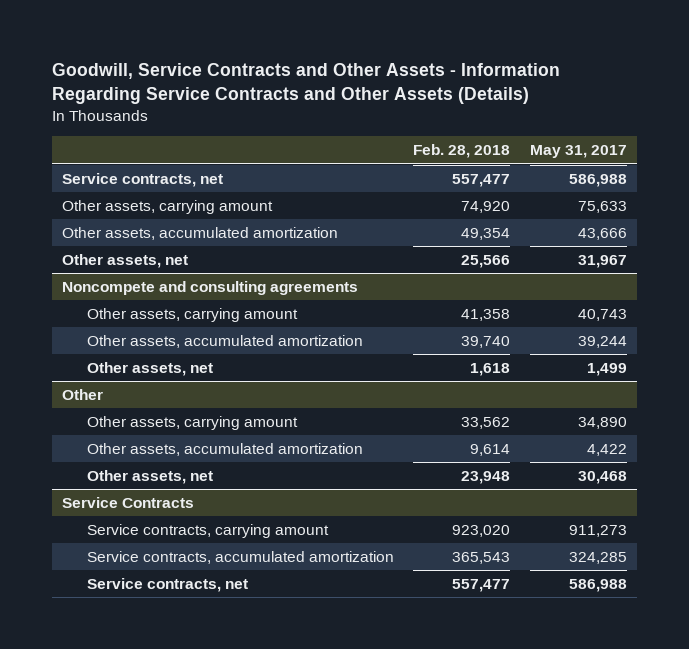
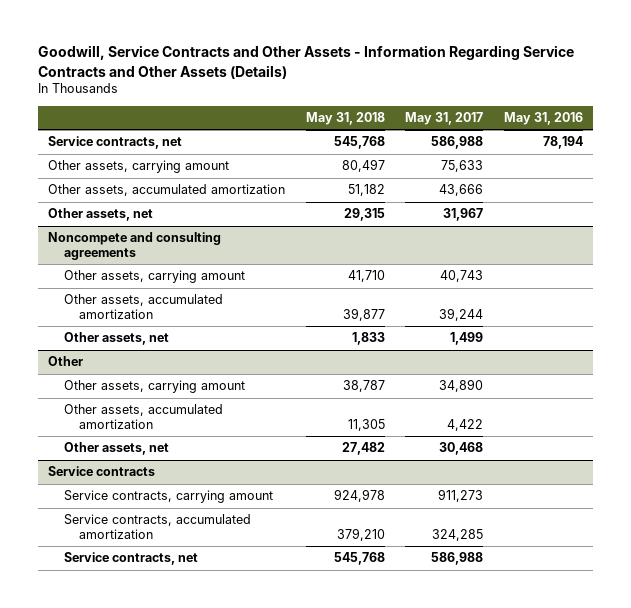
- | Feb. 28, 2018 | May 31, 2017
+ | May 31, 2018 | May 31, 2017 | May 31, 2016
- Service Contracts
+ Service contracts

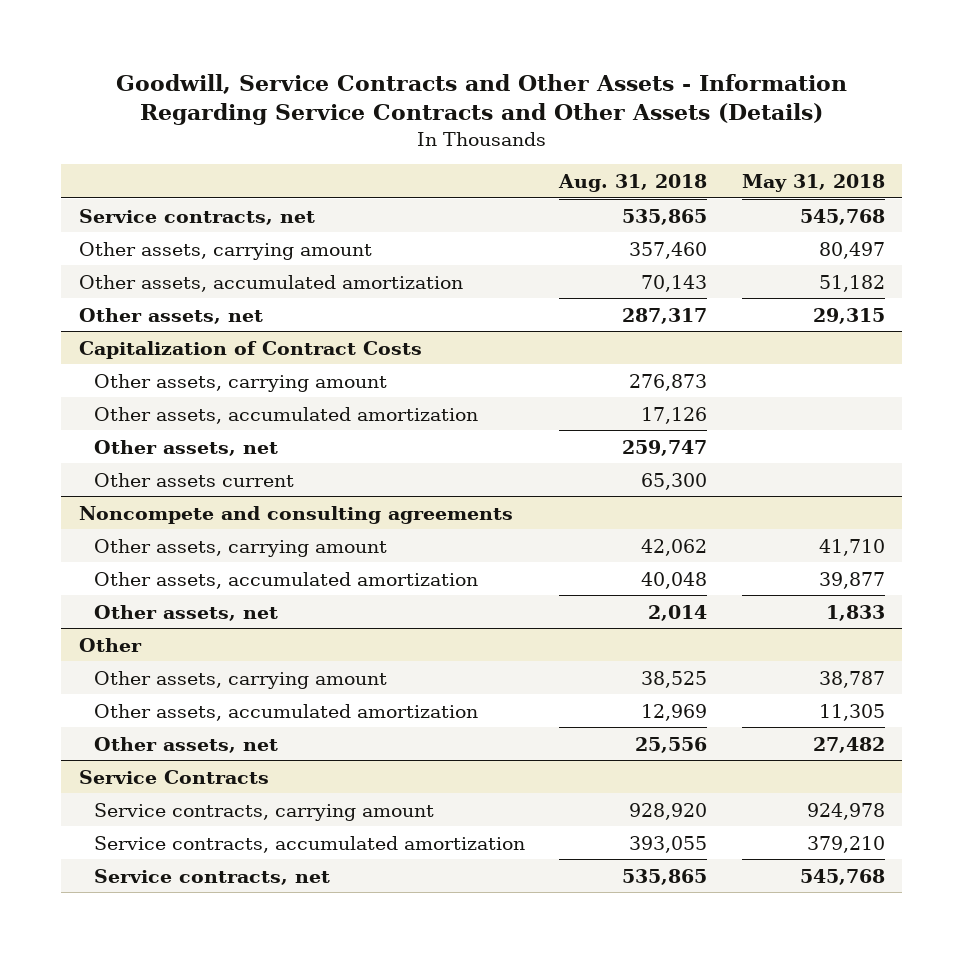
- | May 31, 2018 | May 31, 2017 | May 31, 2016
+ | Aug. 31, 2018 | May 31, 2018
+ Capitalization of Contract Costs
+ Other assets, carrying amount | 276,873 |
+ Other assets, accumulated amortization | 17,126 |
+ Other assets, net | 259,747 |
+ Other assets current | 65,300 |
- Service contracts
+ Service Contracts

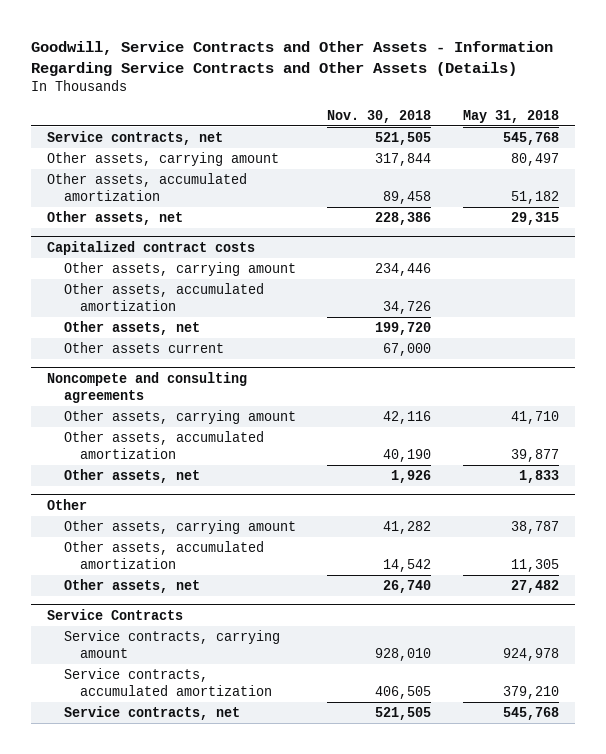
- | Aug. 31, 2018 | May 31, 2018
+ | Nov. 30, 2018 | May 31, 2018
- Capitalization of Contract Costs
+ Capitalized contract costs

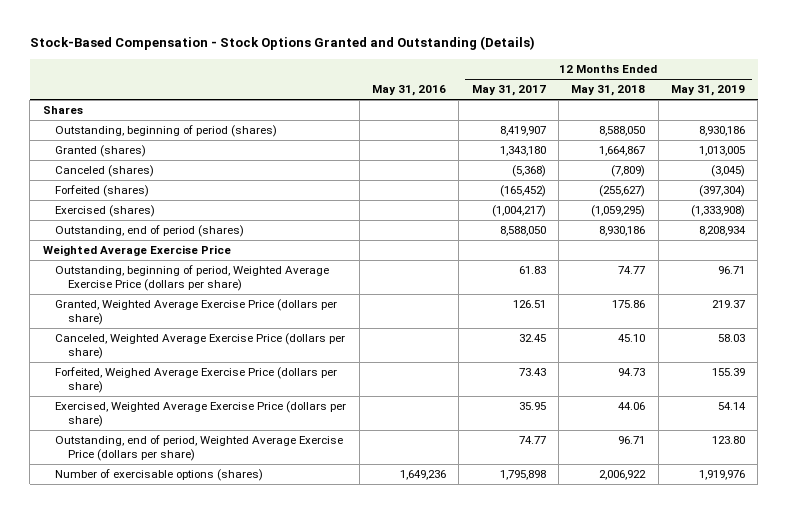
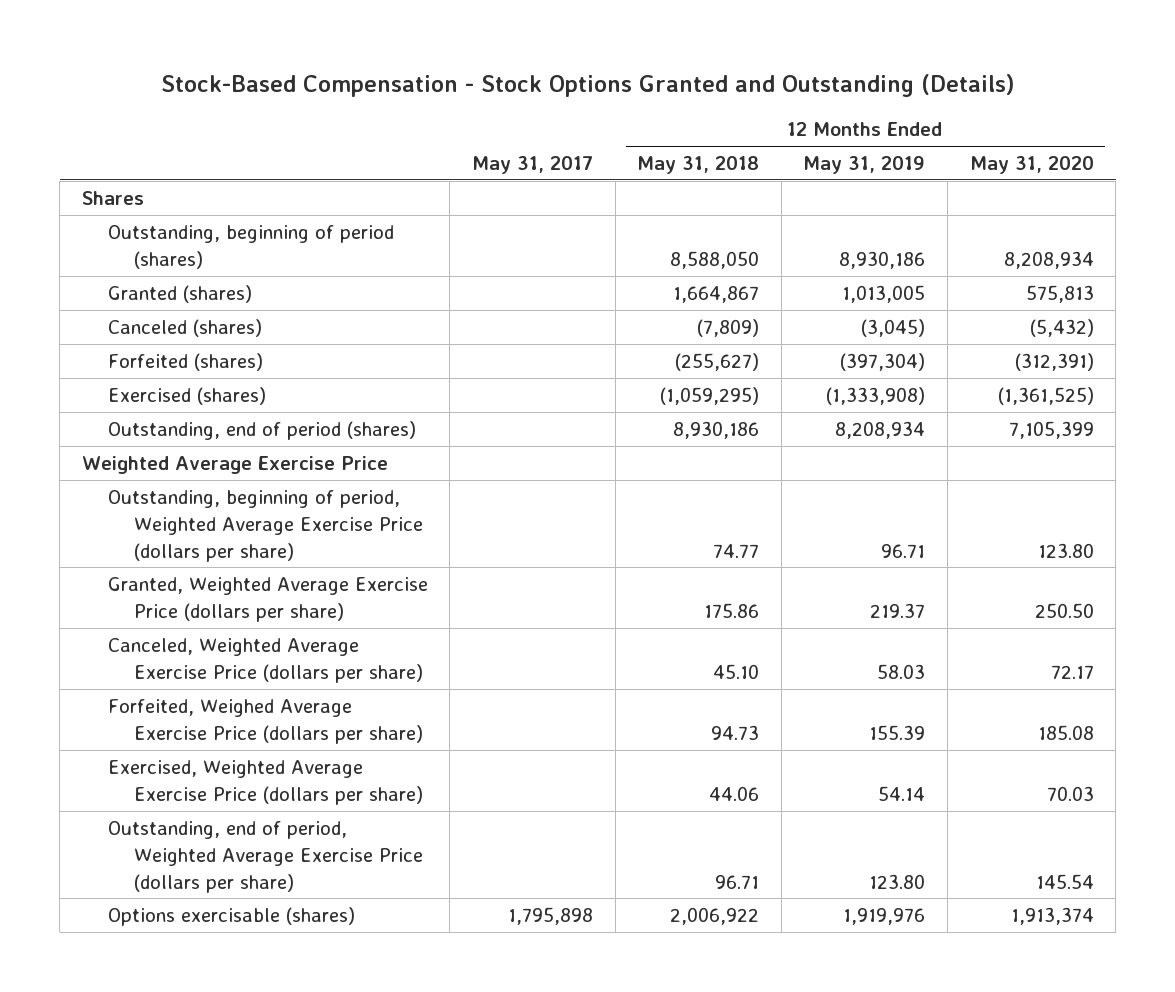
- | May 31, 2016 | 12 Months Ended May 31, 2017 | 12 Months Ended May 31, 2018 | 12 Months Ended May 31, 2019
+ | May 31, 2017 | 12 Months Ended May 31, 2018 | 12 Months Ended May 31, 2019 | 12 Months Ended May 31, 2020
- Number of exercisable options (shares) | 1,649,236 | 1,795,898 | 2,006,922 | 1,919,976
+ Options exercisable (shares) | 1,795,898 | 2,006,922 | 1,919,976 | 1,913,374

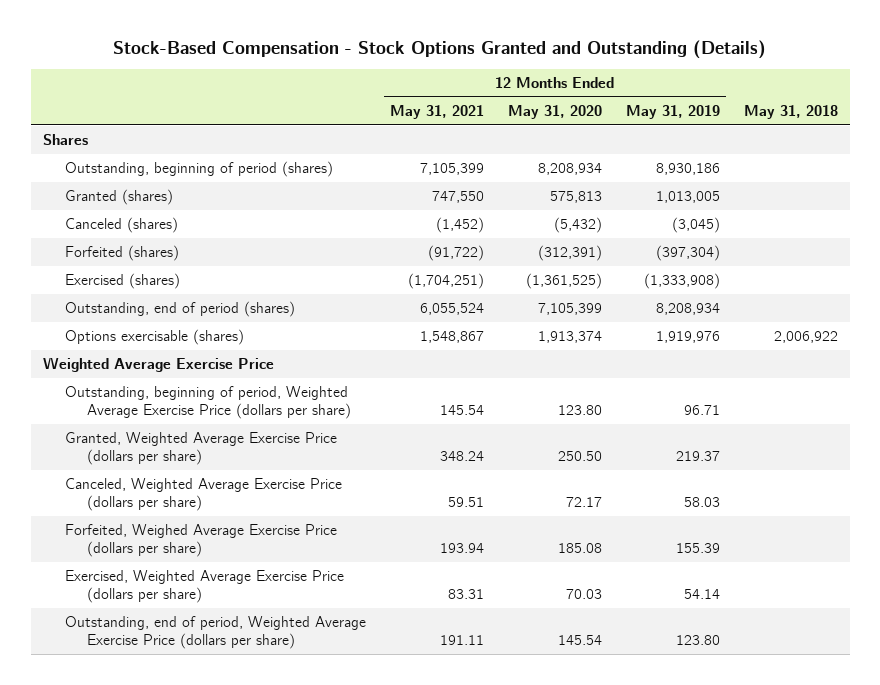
- | May 31, 2017 | 12 Months Ended May 31, 2018 | 12 Months Ended May 31, 2019 | 12 Months Ended May 31, 2020
+ | 12 Months Ended May 31, 2021 | 12 Months Ended May 31, 2020 | 12 Months Ended May 31, 2019 | May 31, 2018
moved up: Options exercisable (shares) | 1,548,867 | 1,913,374 | 1,919,976 | 2,006,922

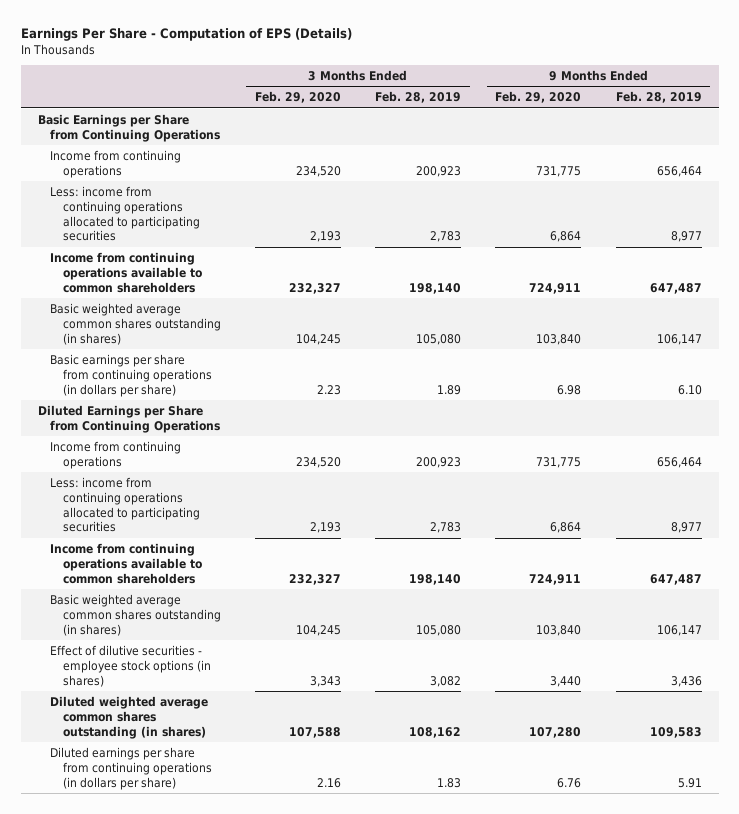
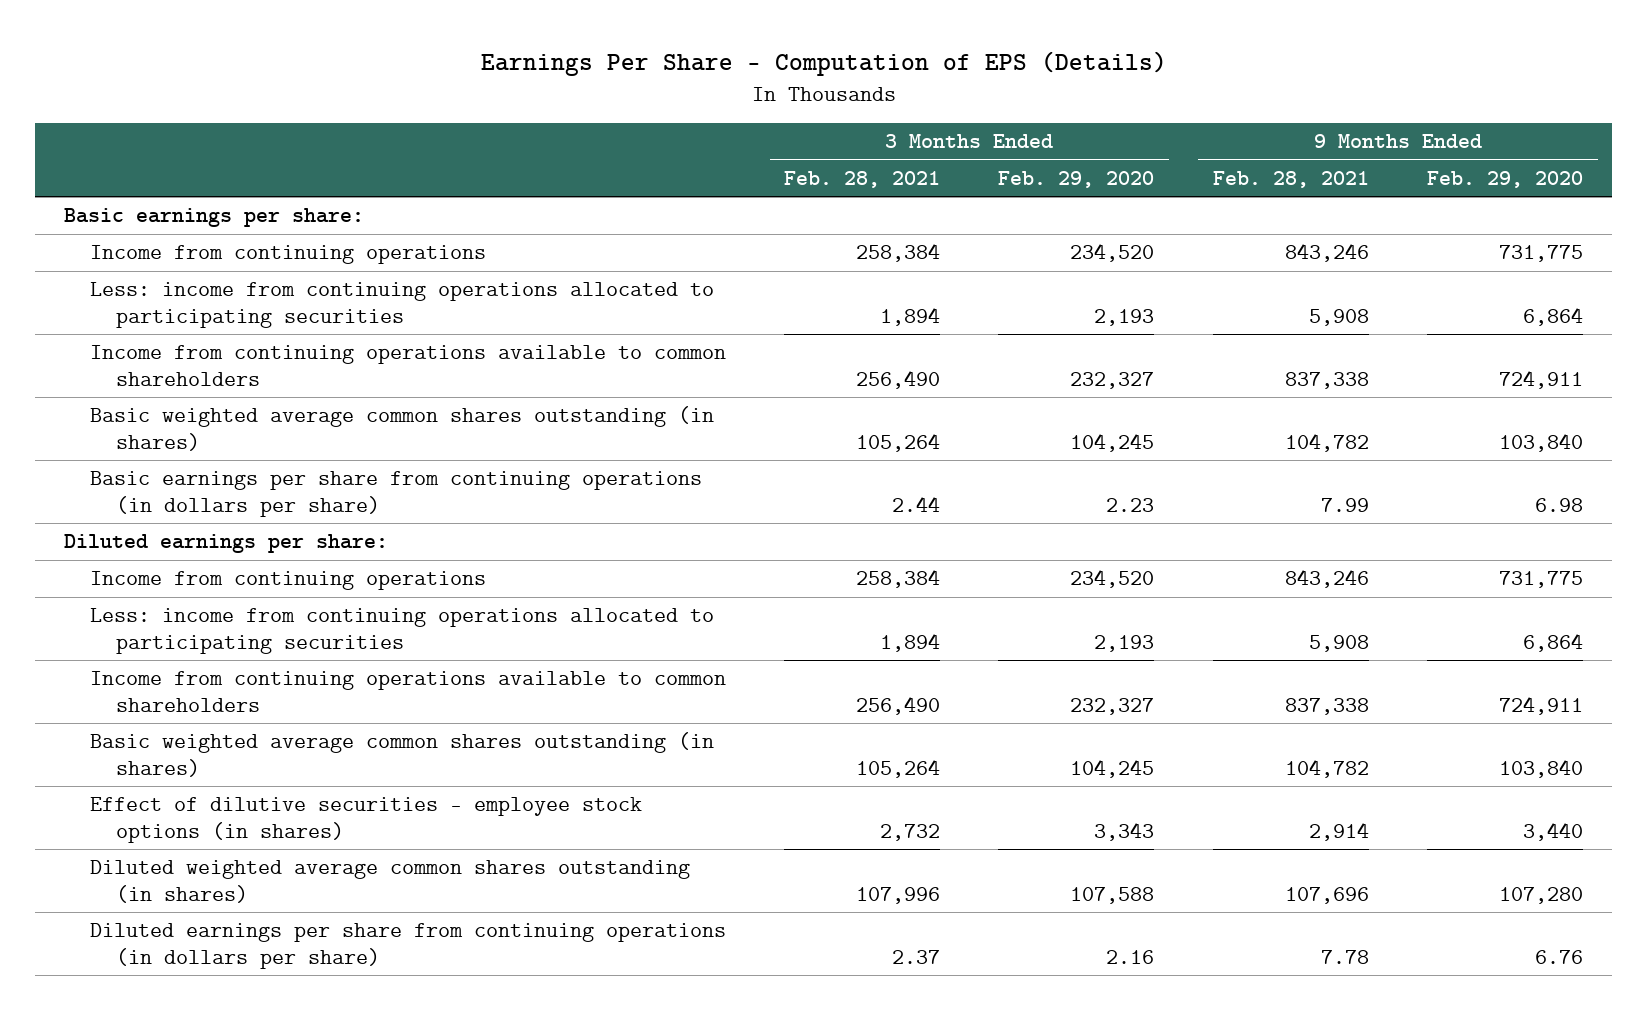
- | 3 Months Ended Feb. 29, 2020 | 3 Months Ended Feb. 28, 2019 | 9 Months Ended Feb. 29, 2020 | 9 Months Ended Feb. 28, 2019
+ | 3 Months Ended Feb. 28, 2021 | 3 Months Ended Feb. 29, 2020 | 9 Months Ended Feb. 28, 2021 | 9 Months Ended Feb. 29, 2020
- Basic Earnings per Share from Continuing Operations
+ Basic earnings per share:
- Diluted Earnings per Share from Continuing Operations
+ Diluted earnings per share:

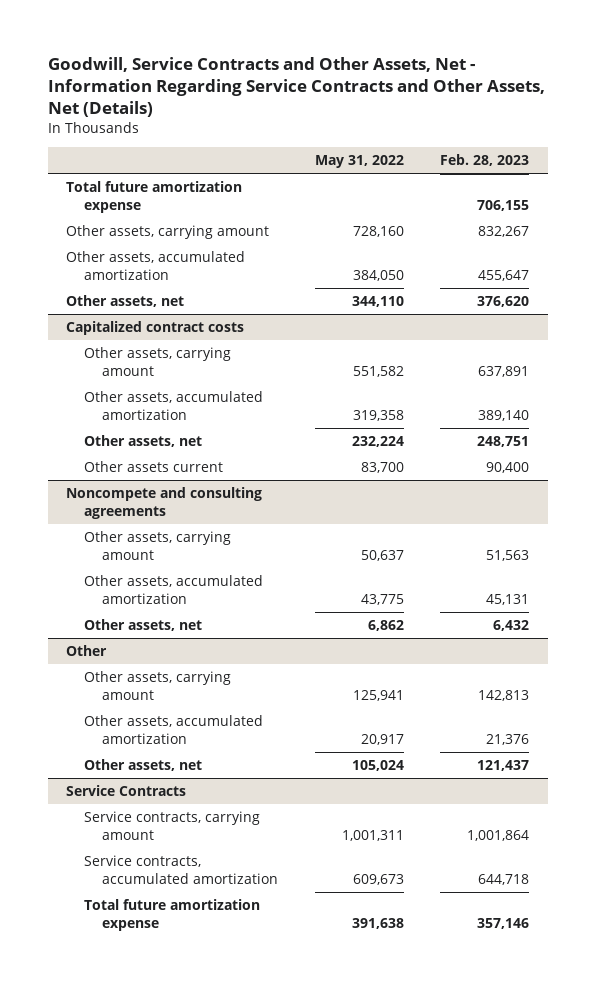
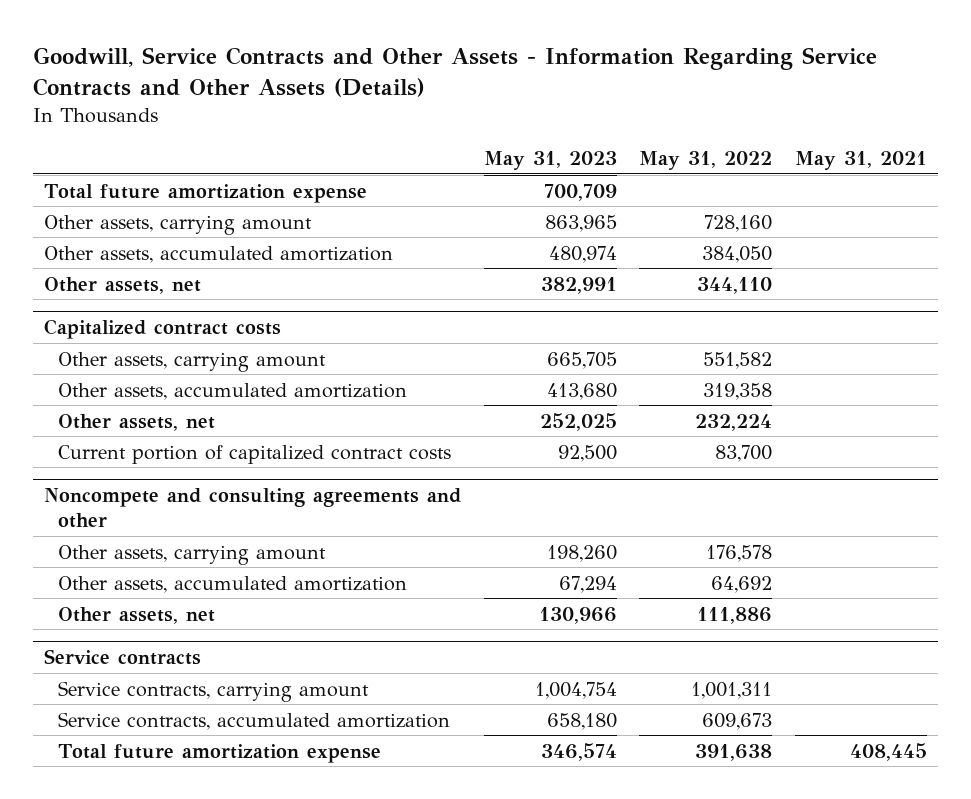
- Goodwill, Service Contracts and Other Assets, Net - Information Regarding Service Contracts and Other Assets, Net (Details)
+ Goodwill, Service Contracts and Other Assets - Information Regarding Service Contracts and Other Assets (Details)
- | May 31, 2022 | Feb. 28, 2023
+ | May 31, 2023 | May 31, 2022 | May 31, 2021
@ Capitalized contract costs
- Other assets current | 83,700 | 90,400
- Noncompete and consulting agreements
- Other assets, carrying amount | 50,637 | 51,563
- Other assets, accumulated amortization | 43,775 | 45,131
- Other assets, net | 6,862 | 6,432
- Other
- Other assets, carrying amount | 125,941 | 142,813
- Other assets, accumulated amortization | 20,917 | 21,376
- Other assets, net | 105,024 | 121,437
- Service Contracts
@ Capitalized contract costs
+ Current portion of capitalized contract costs | 92,500 | 83,700 |
+ Noncompete and consulting agreements and other
+ Other assets, carrying amount | 198,260 | 176,578 |
+ Other assets, accumulated amortization | 67,294 | 64,692 |
+ Other assets, net | 130,966 | 111,886 |
+ Service contracts

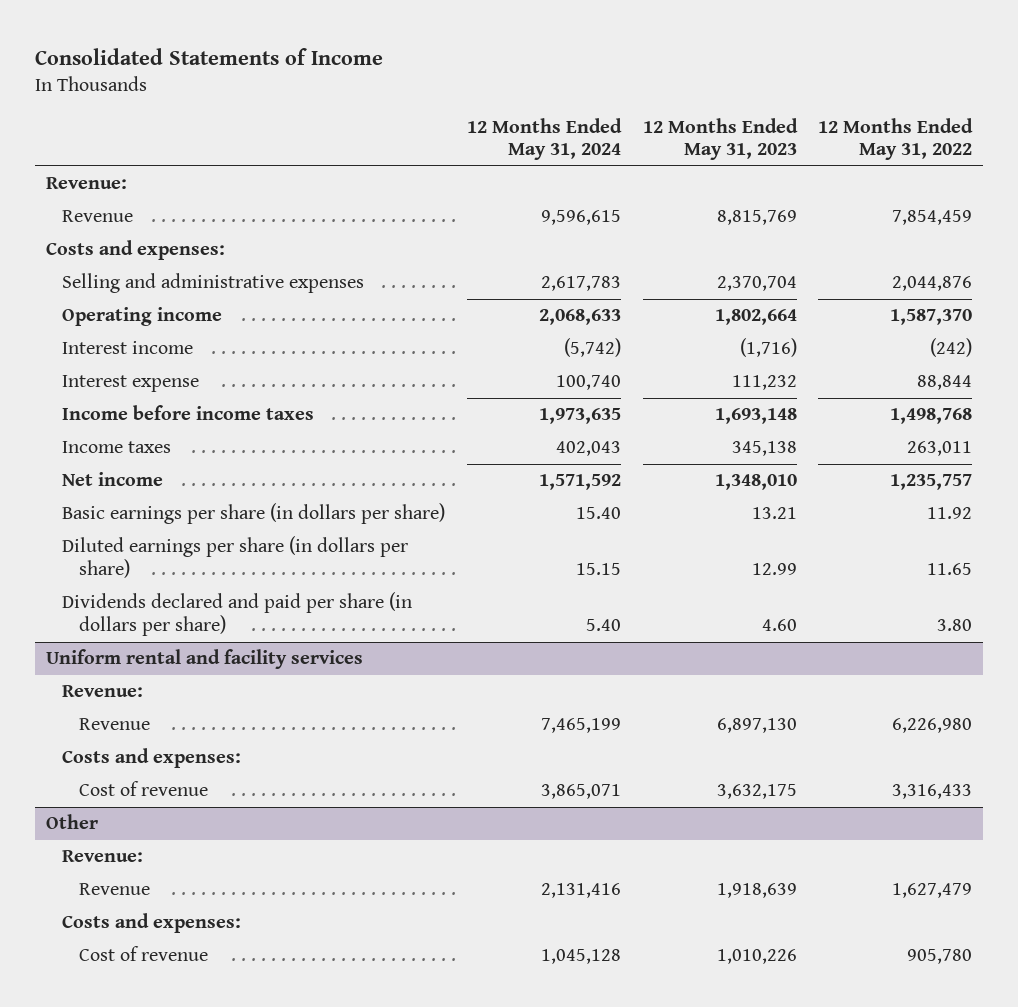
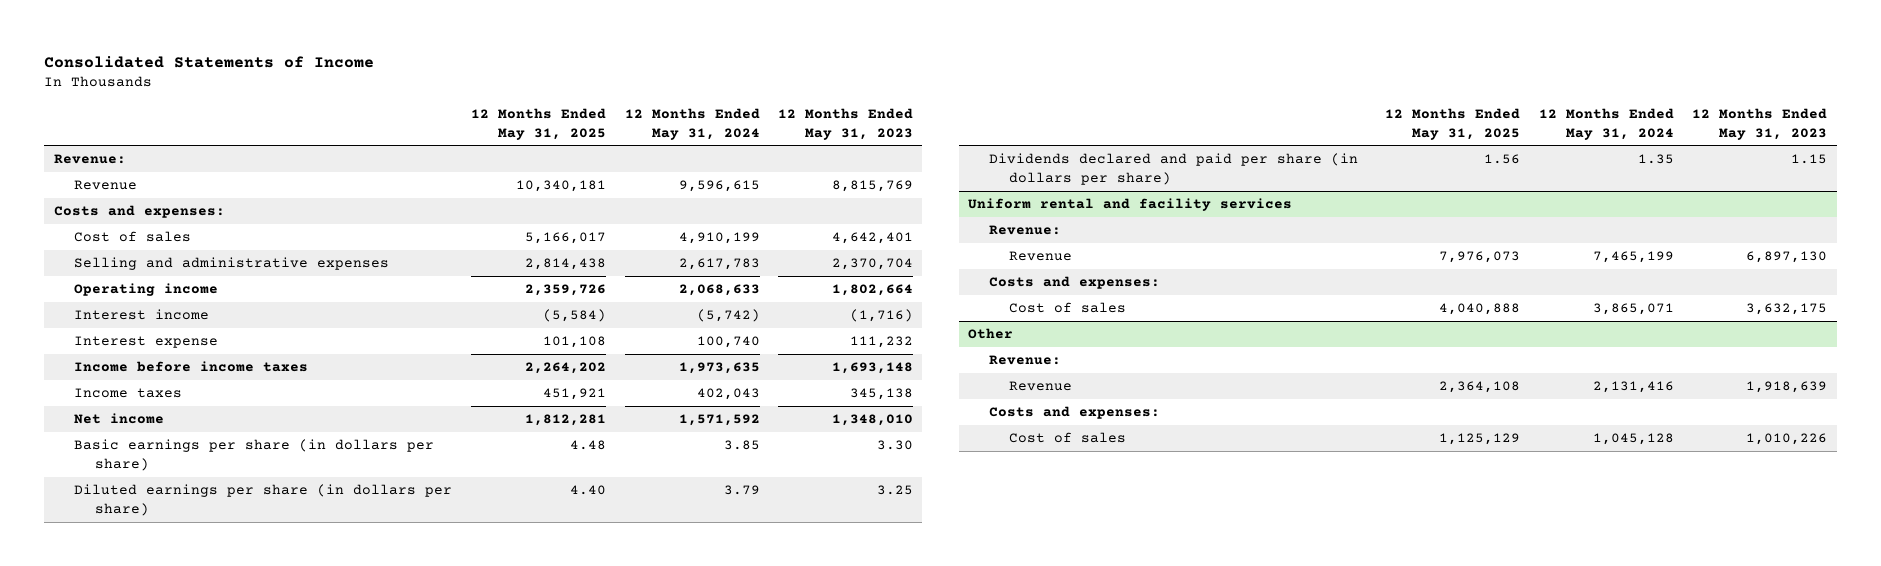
- | 12 Months Ended May 31, 2024 | 12 Months Ended May 31, 2023 | 12 Months Ended May 31, 2022
+ | 12 Months Ended May 31, 2025 | 12 Months Ended May 31, 2024 | 12 Months Ended May 31, 2023
+ Cost of sales | 5,166,017 | 4,910,199 | 4,642,401
- Basic earnings per share (in dollars per share) | 15.40 | 13.21 | 11.92
- Diluted earnings per share (in dollars per share) | 15.15 | 12.99 | 11.65
- Dividends declared and paid per share (in dollars per share) | 5.40 | 4.60 | 3.80
+ Basic earnings per share (in dollars per share) | 4.48 | 3.85 | 3.30
+ Diluted earnings per share (in dollars per share) | 4.40 | 3.79 | 3.25
+ Dividends declared and paid per share (in dollars per share) | 1.56 | 1.35 | 1.15
@ Uniform rental and facility services
- Cost of revenue | 3,865,071 | 3,632,175 | 3,316,433
+ Cost of sales | 4,040,888 | 3,865,071 | 3,632,175
@ Other
- Cost of revenue | 1,045,128 | 1,010,226 | 905,780
+ Cost of sales | 1,125,129 | 1,045,128 | 1,010,226

